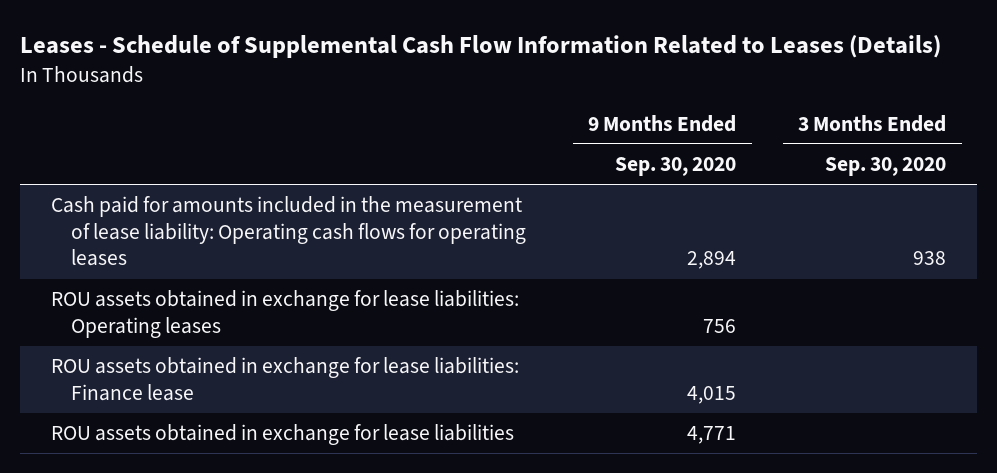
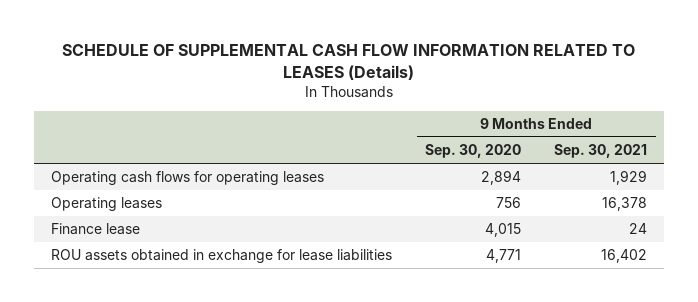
- Leases - Schedule of Supplemental Cash Flow Information Related to Leases (Details)
+ SCHEDULE OF SUPPLEMENTAL CASH FLOW INFORMATION RELATED TO LEASES (Details)
- | 9 Months Ended Sep. 30, 2020 | 3 Months Ended Sep. 30, 2020
+ | 9 Months Ended Sep. 30, 2020 | 9 Months Ended Sep. 30, 2021
- Cash paid for amounts included in the measurement of lease liability: Operating cash flows for operating leases | 2,894 | 938
- ROU assets obtained in exchange for lease liabilities: Operating leases | 756 |
- ROU assets obtained in exchange for lease liabilities: Finance lease | 4,015 |
+ Operating cash flows for operating leases | 2,894 | 1,929
+ Operating leases | 756 | 16,378
+ Finance lease | 4,015 | 24

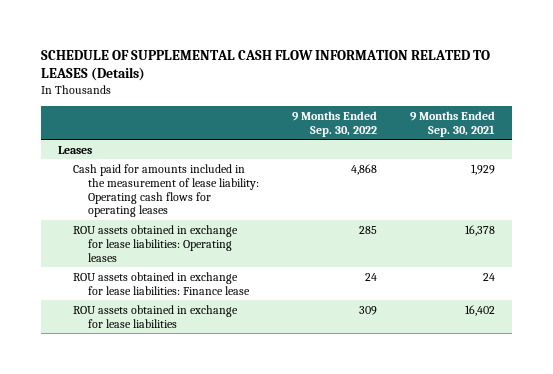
- | 9 Months Ended Sep. 30, 2020 | 9 Months Ended Sep. 30, 2021
+ | 9 Months Ended Sep. 30, 2022 | 9 Months Ended Sep. 30, 2021
- Operating cash flows for operating leases | 2,894 | 1,929
- Operating leases | 756 | 16,378
- Finance lease | 4,015 | 24
+ Leases
+ Cash paid for amounts included in the measurement of lease liability: Operating cash flows for operating leases | 4,868 | 1,929
+ ROU assets obtained in exchange for lease liabilities: Operating leases | 285 | 16,378
+ ROU assets obtained in exchange for lease liabilities: Finance lease | 24 | 24

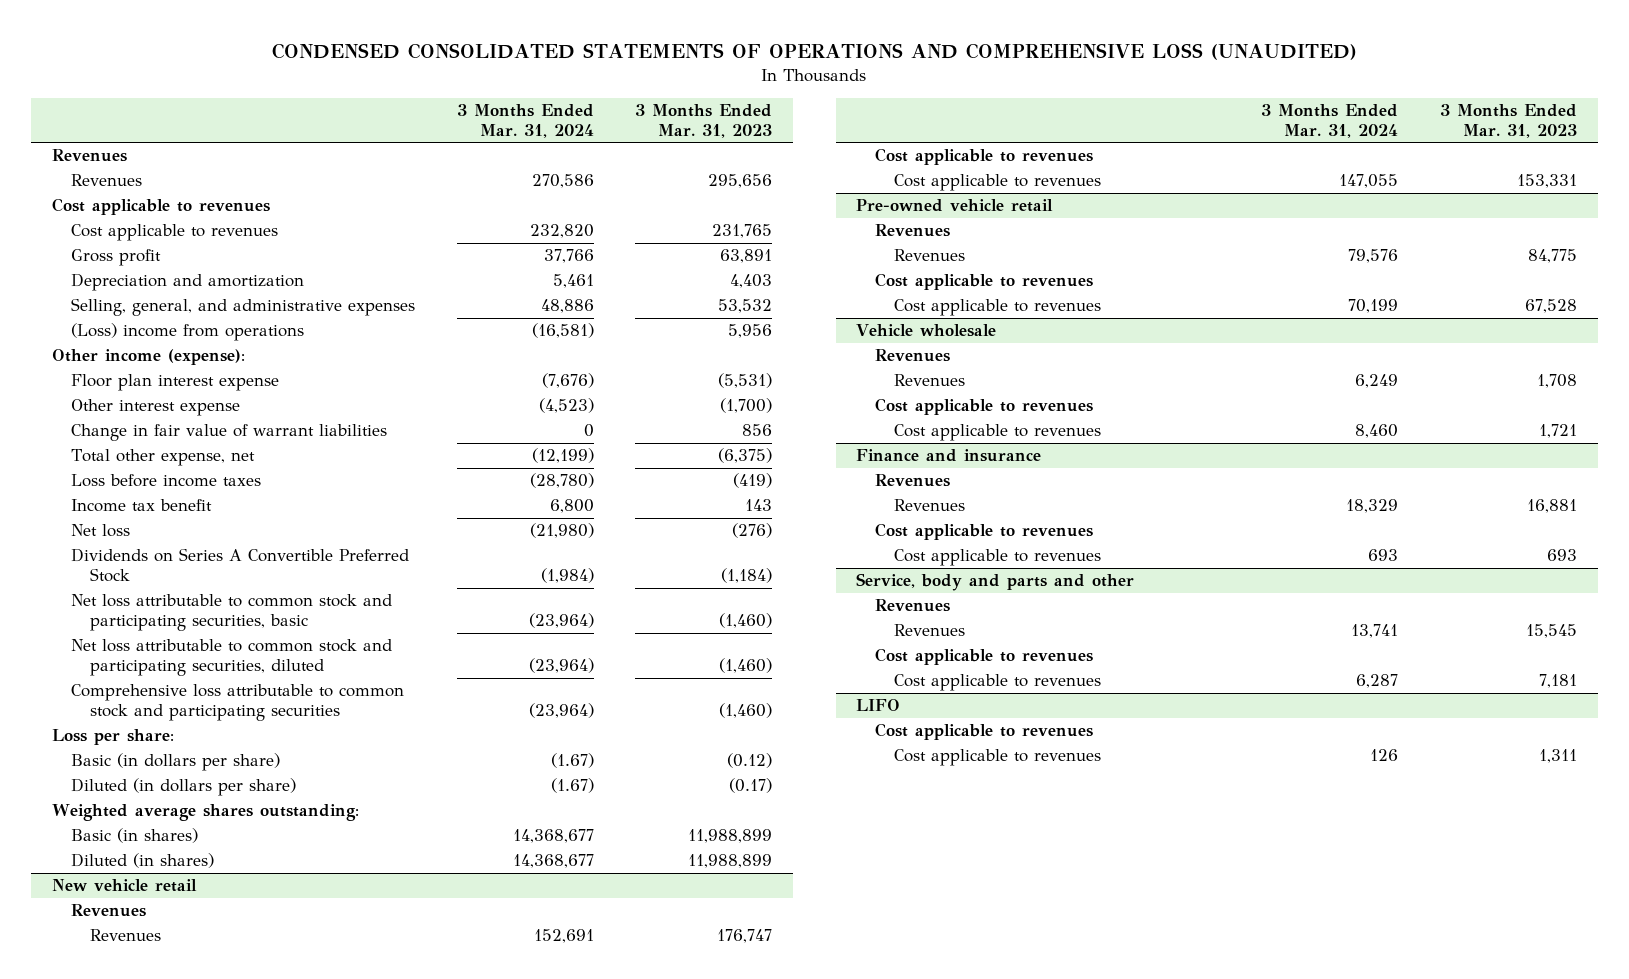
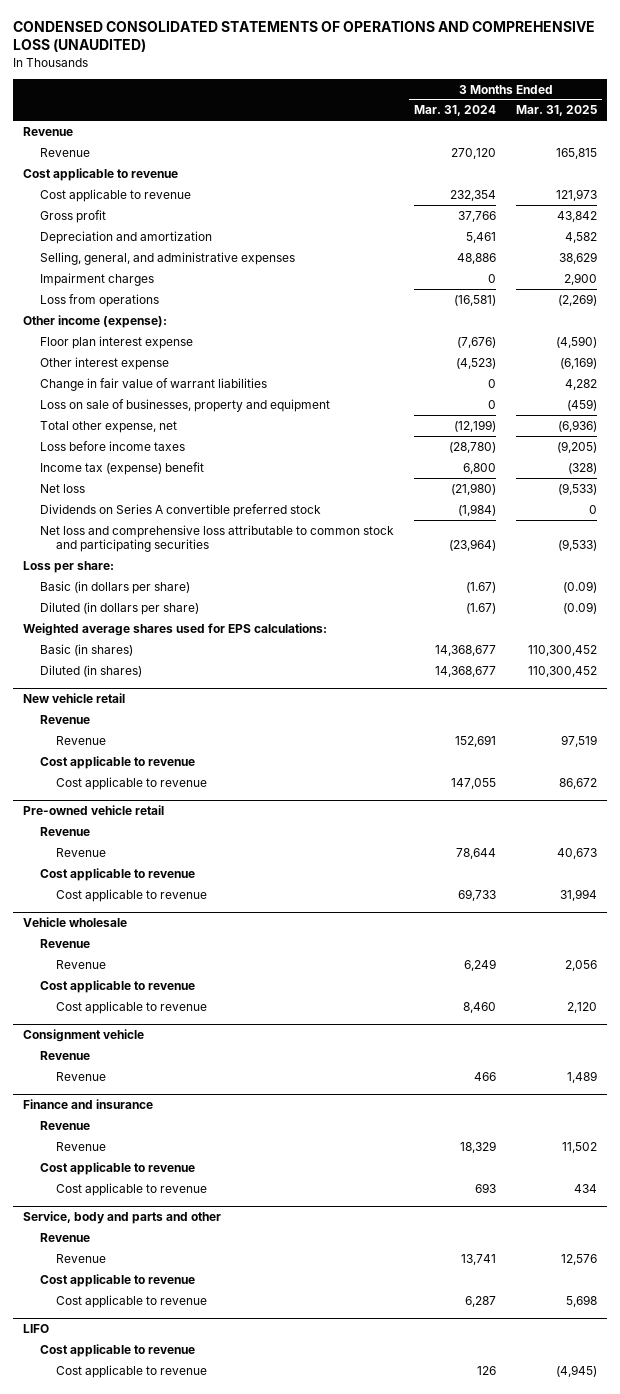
- | 3 Months Ended Mar. 31, 2024 | 3 Months Ended Mar. 31, 2023
+ | 3 Months Ended Mar. 31, 2024 | 3 Months Ended Mar. 31, 2025
- Revenues
- Revenues | 270,586 | 295,656
- Cost applicable to revenues
- Cost applicable to revenues | 232,820 | 231,765
+ Revenue
+ Revenue | 270,120 | 165,815
+ Cost applicable to revenue
+ Cost applicable to revenue | 232,354 | 121,973
- (Loss) income from operations | (16,581) | 5,956
+ Impairment charges | 0 | 2,900
+ Loss from operations | (16,581) | (2,269)
+ Loss on sale of businesses, property and equipment | 0 | (459)
- Income tax benefit | 6,800 | 143
+ Income tax (expense) benefit | 6,800 | (328)
- Dividends on Series A Convertible Preferred Stock | (1,984) | (1,184)
- Net loss attributable to common stock and participating securities, basic | (23,964) | (1,460)
- Net loss attributable to common stock and participating securities, diluted | (23,964) | (1,460)
- Comprehensive loss attributable to common stock and participating securities | (23,964) | (1,460)
+ Dividends on Series A convertible preferred stock | (1,984) | 0
+ Net loss and comprehensive loss attributable to common stock and participating securities | (23,964) | (9,533)
- Weighted average shares outstanding:
+ Weighted average shares used for EPS calculations:
@ New vehicle retail
- Revenues
- Revenues | 152,691 | 176,747
- Cost applicable to revenues
- Cost applicable to revenues | 147,055 | 153,331
+ Revenue
+ Revenue | 152,691 | 97,519
+ Cost applicable to revenue
+ Cost applicable to revenue | 147,055 | 86,672
@ Pre-owned vehicle retail
- Revenues
- Revenues | 79,576 | 84,775
- Cost applicable to revenues
- Cost applicable to revenues | 70,199 | 67,528
+ Revenue
+ Revenue | 78,644 | 40,673
+ Cost applicable to revenue
+ Cost applicable to revenue | 69,733 | 31,994
@ Vehicle wholesale
- Revenues
- Revenues | 6,249 | 1,708
- Cost applicable to revenues
- Cost applicable to revenues | 8,460 | 1,721
+ Revenue
+ Revenue | 6,249 | 2,056
+ Cost applicable to revenue
+ Cost applicable to revenue | 8,460 | 2,120
+ Consignment vehicle
+ Revenue
+ Revenue | 466 | 1,489
@ Finance and insurance
- Revenues
- Revenues | 18,329 | 16,881
- Cost applicable to revenues
- Cost applicable to revenues | 693 | 693
+ Revenue
+ Revenue | 18,329 | 11,502
+ Cost applicable to revenue
+ Cost applicable to revenue | 693 | 434
@ Service, body and parts and other
- Revenues
- Revenues | 13,741 | 15,545
- Cost applicable to revenues
- Cost applicable to revenues | 6,287 | 7,181
+ Revenue
+ Revenue | 13,741 | 12,576
+ Cost applicable to revenue
+ Cost applicable to revenue | 6,287 | 5,698
@ LIFO
- Cost applicable to revenues
- Cost applicable to revenues | 126 | 1,311
+ Cost applicable to revenue
+ Cost applicable to revenue | 126 | (4,945)

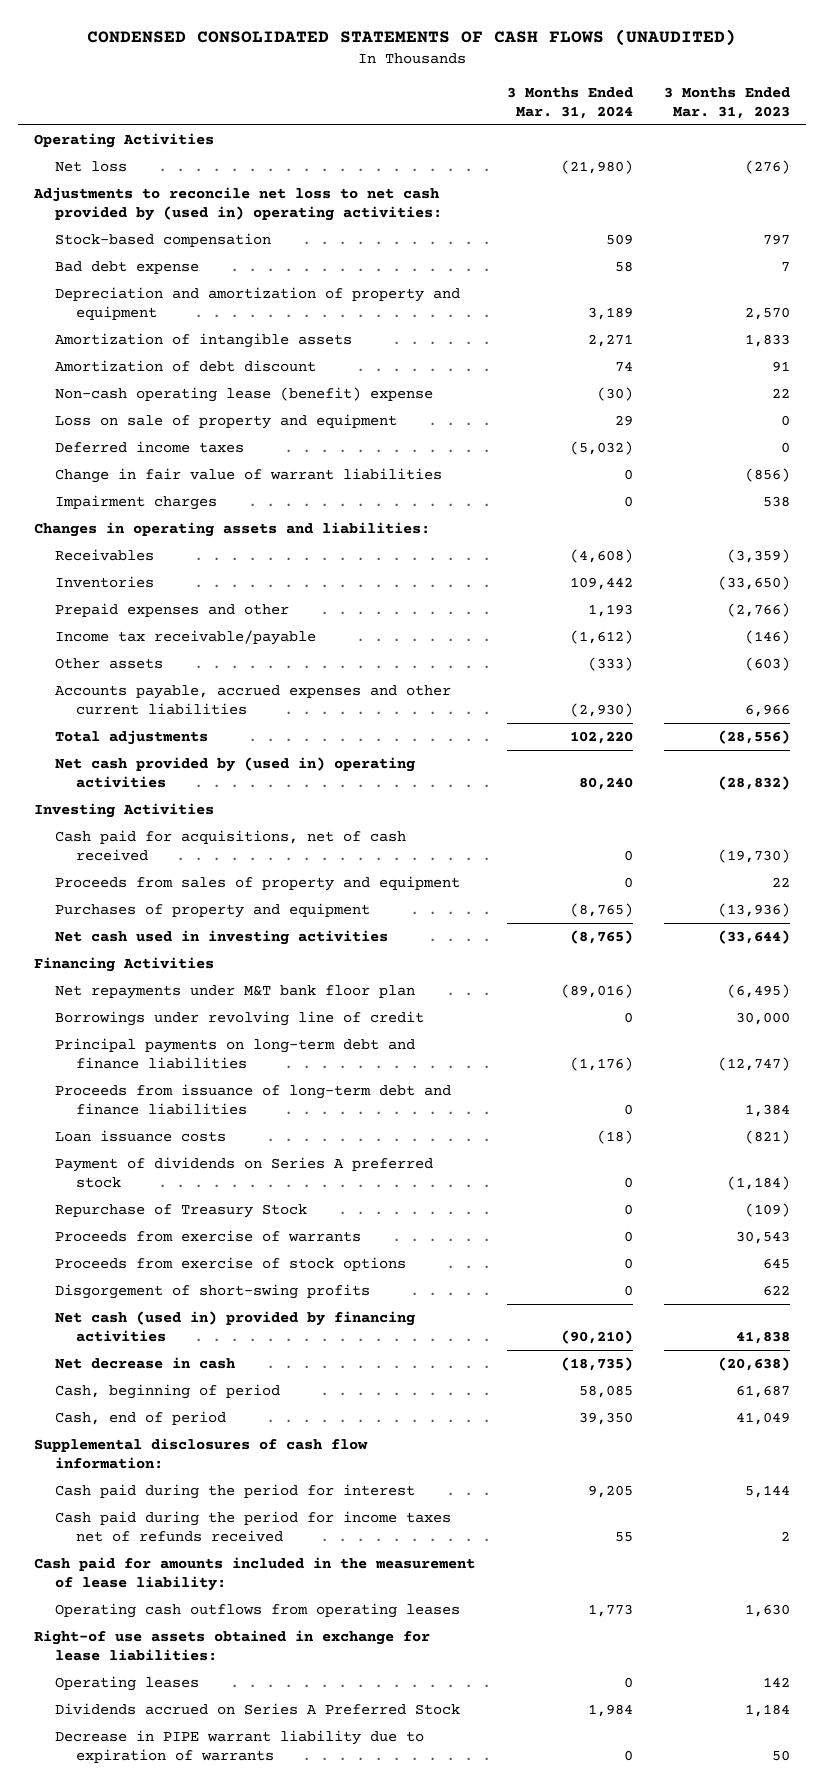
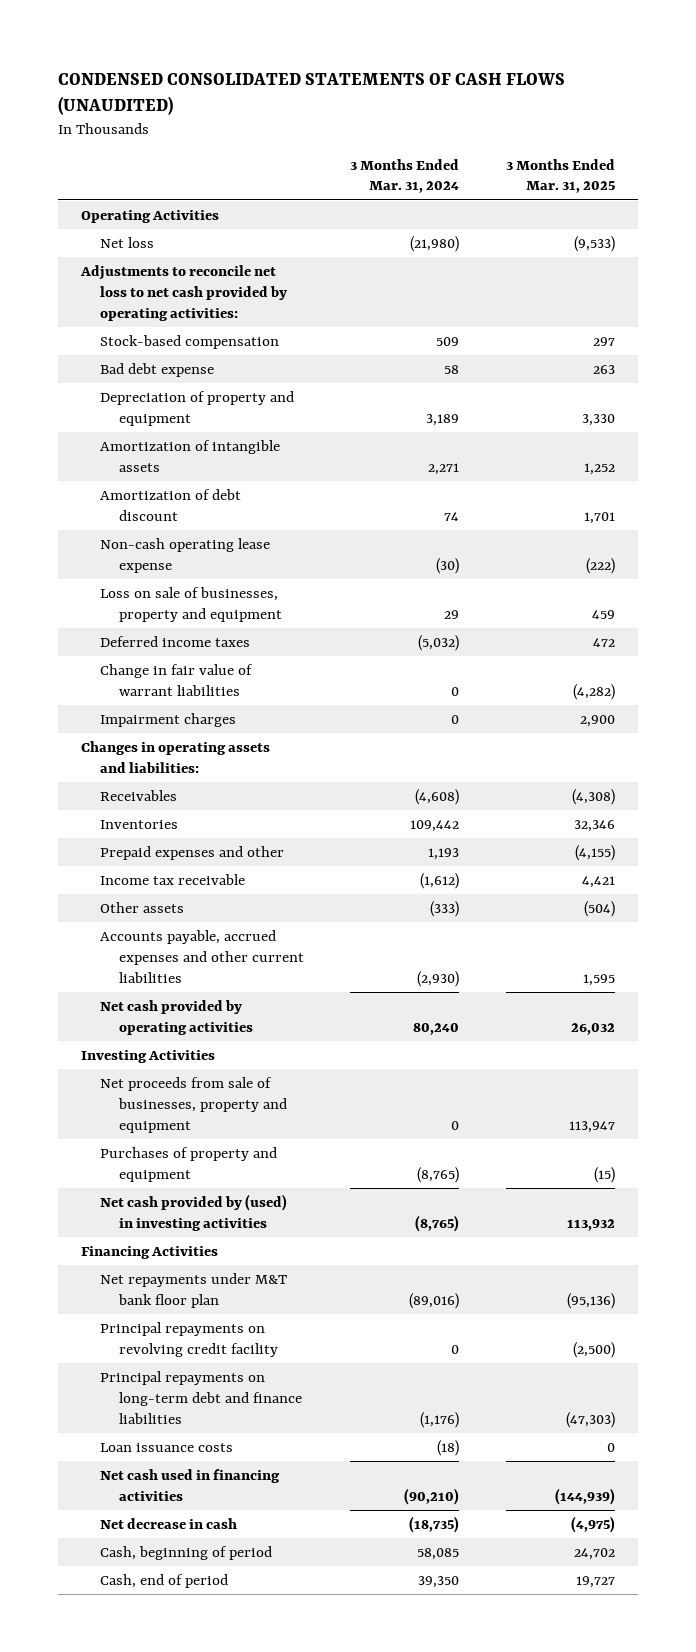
- | 3 Months Ended Mar. 31, 2024 | 3 Months Ended Mar. 31, 2023
+ | 3 Months Ended Mar. 31, 2024 | 3 Months Ended Mar. 31, 2025
- Adjustments to reconcile net loss to net cash provided by (used in) operating activities:
+ Adjustments to reconcile net loss to net cash provided by operating activities:
- Depreciation and amortization of property and equipment | 3,189 | 2,570
+ Depreciation of property and equipment | 3,189 | 3,330
- Non-cash operating lease (benefit) expense | (30) | 22
- Loss on sale of property and equipment | 29 | 0
+ Non-cash operating lease expense | (30) | (222)
+ Loss on sale of businesses, property and equipment | 29 | 459
- Income tax receivable/payable | (1,612) | (146)
+ Income tax receivable | (1,612) | 4,421
- Total adjustments | 102,220 | (28,556)
- Net cash provided by (used in) operating activities | 80,240 | (28,832)
+ Net cash provided by operating activities | 80,240 | 26,032
- Cash paid for acquisitions, net of cash received | 0 | (19,730)
- Proceeds from sales of property and equipment | 0 | 22
+ Net proceeds from sale of businesses, property and equipment | 0 | 113,947
- Net cash used in investing activities | (8,765) | (33,644)
+ Net cash provided by (used) in investing activities | (8,765) | 113,932
- Borrowings under revolving line of credit | 0 | 30,000
- Principal payments on long-term debt and finance liabilities | (1,176) | (12,747)
- Proceeds from issuance of long-term debt and finance liabilities | 0 | 1,384
+ Principal repayments on revolving credit facility | 0 | (2,500)
+ Principal repayments on long-term debt and finance liabilities | (1,176) | (47,303)
- Payment of dividends on Series A preferred stock | 0 | (1,184)
- Repurchase of Treasury Stock | 0 | (109)
- Proceeds from exercise of warrants | 0 | 30,543
- Proceeds from exercise of stock options | 0 | 645
- Disgorgement of short-swing profits | 0 | 622
- Net cash (used in) provided by financing activities | (90,210) | 41,838
+ Net cash used in financing activities | (90,210) | (144,939)
- Supplemental disclosures of cash flow information:
- Cash paid during the period for interest | 9,205 | 5,144
- Cash paid during the period for income taxes net of refunds received | 55 | 2
- Cash paid for amounts included in the measurement of lease liability:
- Operating cash outflows from operating leases | 1,773 | 1,630
- Right-of use assets obtained in exchange for lease liabilities:
- Operating leases | 0 | 142
- Dividends accrued on Series A Preferred Stock | 1,984 | 1,184
- Decrease in PIPE warrant liability due to expiration of warrants | 0 | 50

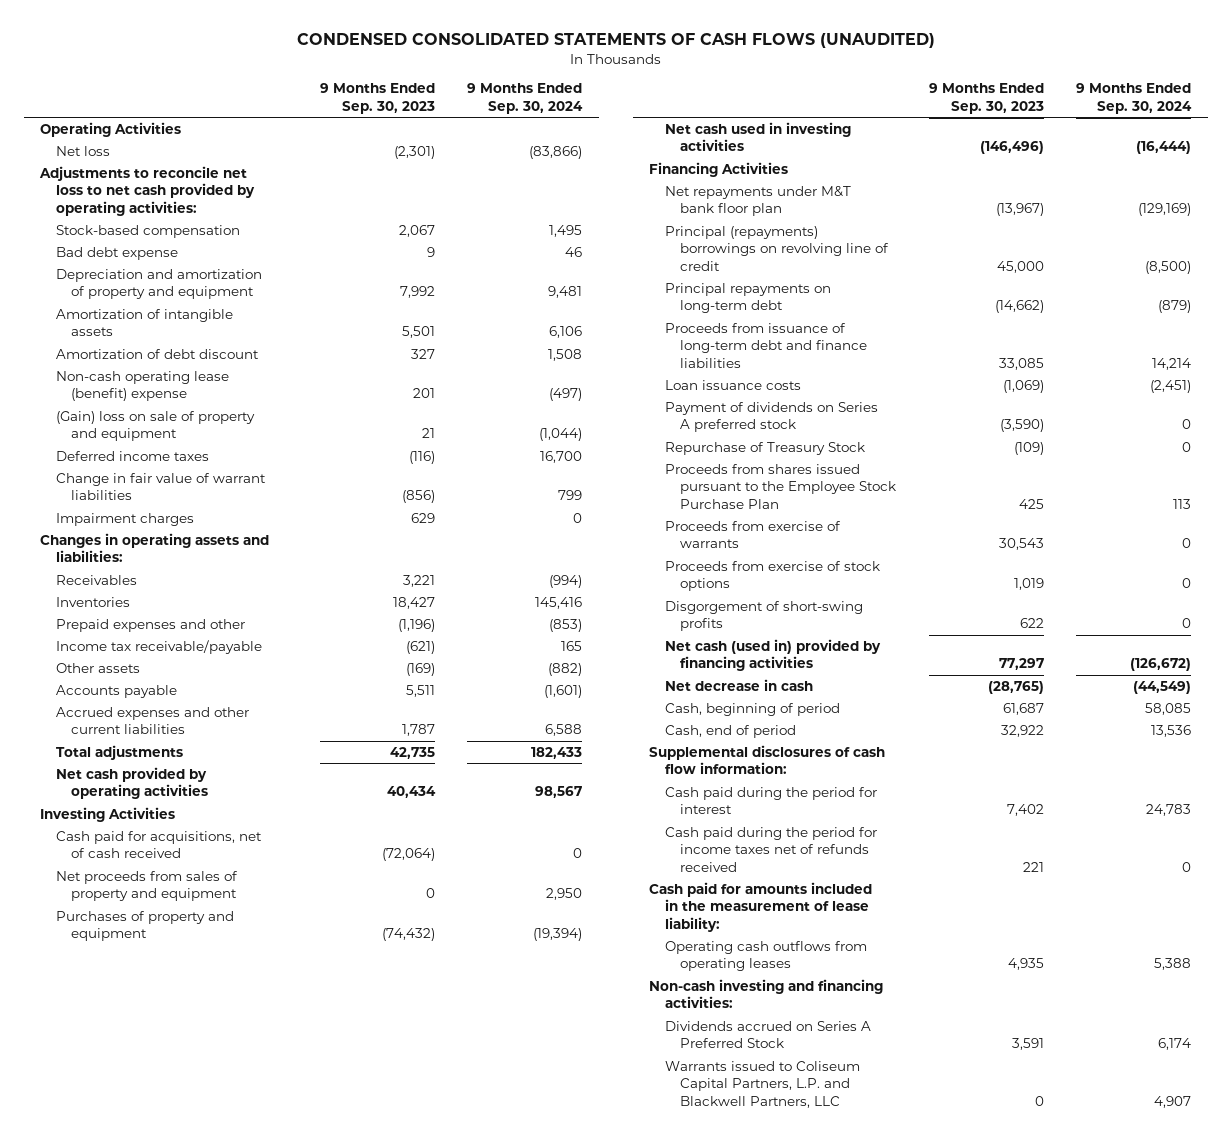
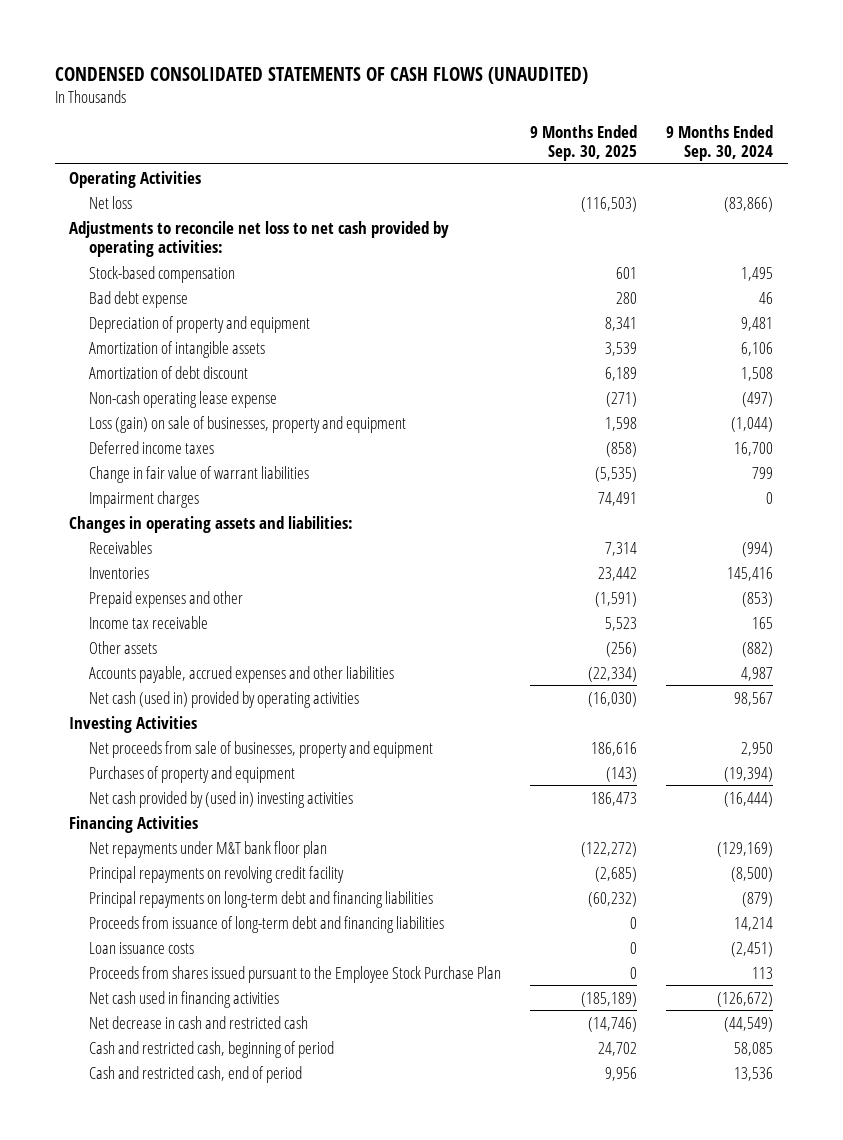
- | 9 Months Ended Sep. 30, 2023 | 9 Months Ended Sep. 30, 2024
+ | 9 Months Ended Sep. 30, 2025 | 9 Months Ended Sep. 30, 2024
- Depreciation and amortization of property and equipment | 7,992 | 9,481
+ Depreciation of property and equipment | 8,341 | 9,481
- Non-cash operating lease (benefit) expense | 201 | (497)
- (Gain) loss on sale of property and equipment | 21 | (1,044)
+ Non-cash operating lease expense | (271) | (497)
+ Loss (gain) on sale of businesses, property and equipment | 1,598 | (1,044)
- Income tax receivable/payable | (621) | 165
+ Income tax receivable | 5,523 | 165
- Accounts payable | 5,511 | (1,601)
- Accrued expenses and other current liabilities | 1,787 | 6,588
- Total adjustments | 42,735 | 182,433
- Net cash provided by operating activities | 40,434 | 98,567
+ Accounts payable, accrued expenses and other liabilities | (22,334) | 4,987
+ Net cash (used in) provided by operating activities | (16,030) | 98,567
- Cash paid for acquisitions, net of cash received | (72,064) | 0
- Net proceeds from sales of property and equipment | 0 | 2,950
+ Net proceeds from sale of businesses, property and equipment | 186,616 | 2,950
- Net cash used in investing activities | (146,496) | (16,444)
+ Net cash provided by (used in) investing activities | 186,473 | (16,444)
- Principal (repayments) borrowings on revolving line of credit | 45,000 | (8,500)
- Principal repayments on long-term debt | (14,662) | (879)
- Proceeds from issuance of long-term debt and finance liabilities | 33,085 | 14,214
+ Principal repayments on revolving credit facility | (2,685) | (8,500)
+ Principal repayments on long-term debt and financing liabilities | (60,232) | (879)
+ Proceeds from issuance of long-term debt and financing liabilities | 0 | 14,214
- Payment of dividends on Series A preferred stock | (3,590) | 0
- Repurchase of Treasury Stock | (109) | 0
- Proceeds from exercise of warrants | 30,543 | 0
- Proceeds from exercise of stock options | 1,019 | 0
- Disgorgement of short-swing profits | 622 | 0
- Net cash (used in) provided by financing activities | 77,297 | (126,672)
- Net decrease in cash | (28,765) | (44,549)
- Cash, beginning of period | 61,687 | 58,085
- Cash, end of period | 32,922 | 13,536
- Supplemental disclosures of cash flow information:
- Cash paid during the period for interest | 7,402 | 24,783
- Cash paid during the period for income taxes net of refunds received | 221 | 0
- Cash paid for amounts included in the measurement of lease liability:
- Operating cash outflows from operating leases | 4,935 | 5,388
- Non-cash investing and financing activities:
- Dividends accrued on Series A Preferred Stock | 3,591 | 6,174
- Warrants issued to Coliseum Capital Partners, L.P. and Blackwell Partners, LLC | 0 | 4,907
+ Net cash used in financing activities | (185,189) | (126,672)
+ Net decrease in cash and restricted cash | (14,746) | (44,549)
+ Cash and restricted cash, beginning of period | 24,702 | 58,085
+ Cash and restricted cash, end of period | 9,956 | 13,536

